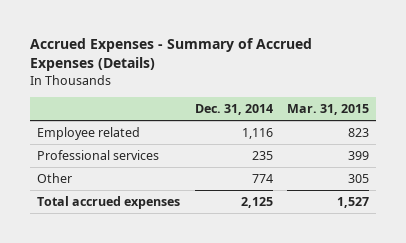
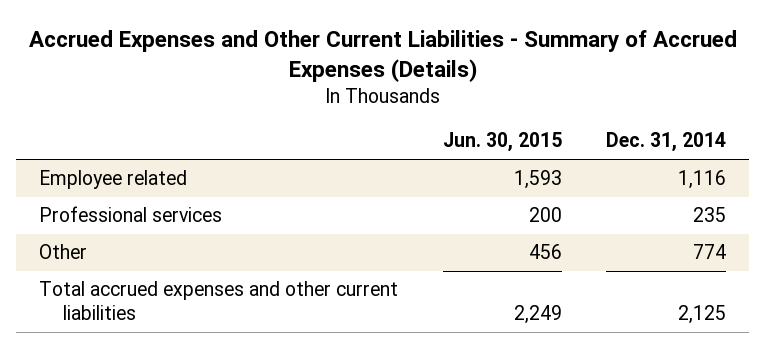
- Accrued Expenses - Summary of Accrued Expenses (Details)
+ Accrued Expenses and Other Current Liabilities - Summary of Accrued Expenses (Details)
- | Dec. 31, 2014 | Mar. 31, 2015
+ | Jun. 30, 2015 | Dec. 31, 2014
- Total accrued expenses | 2,125 | 1,527
+ Total accrued expenses and other current liabilities | 2,249 | 2,125

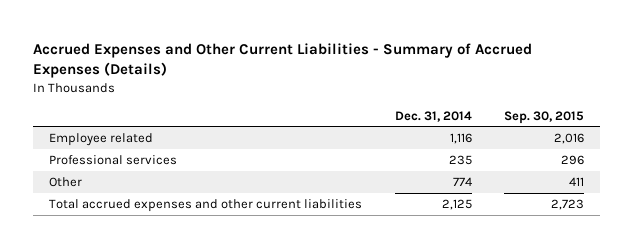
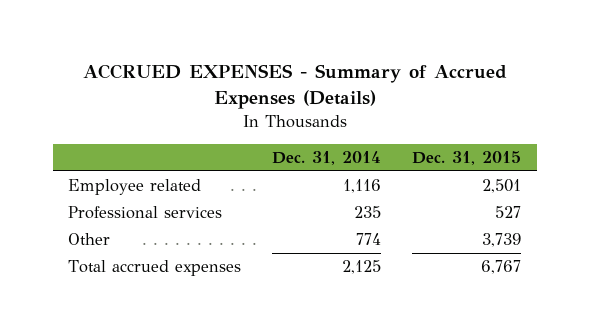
- Accrued Expenses and Other Current Liabilities - Summary of Accrued Expenses (Details)
+ ACCRUED EXPENSES - Summary of Accrued Expenses (Details)
- | Dec. 31, 2014 | Sep. 30, 2015
+ | Dec. 31, 2014 | Dec. 31, 2015
- Total accrued expenses and other current liabilities | 2,125 | 2,723
+ Total accrued expenses | 2,125 | 6,767

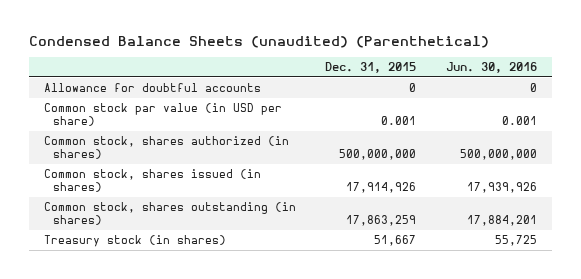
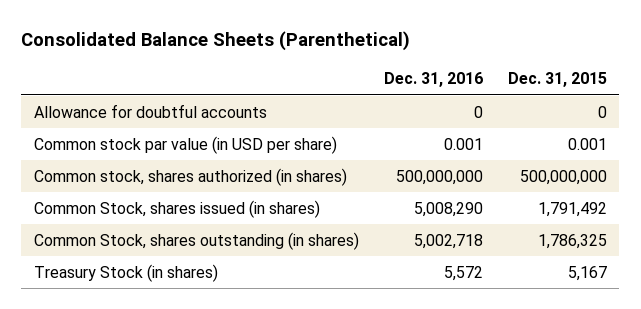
- Condensed Balance Sheets (unaudited) (Parenthetical)
+ Consolidated Balance Sheets (Parenthetical)
- | Dec. 31, 2015 | Jun. 30, 2016
+ | Dec. 31, 2016 | Dec. 31, 2015
- Common stock, shares issued (in shares) | 17,914,926 | 17,939,926
- Common stock, shares outstanding (in shares) | 17,863,259 | 17,884,201
- Treasury stock (in shares) | 51,667 | 55,725
+ Common Stock, shares issued (in shares) | 5,008,290 | 1,791,492
+ Common Stock, shares outstanding (in shares) | 5,002,718 | 1,786,325
+ Treasury Stock (in shares) | 5,572 | 5,167

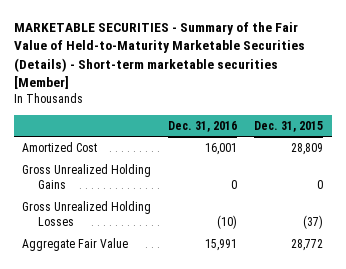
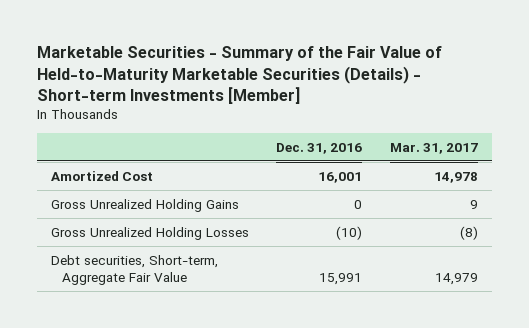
- MARKETABLE SECURITIES - Summary of the Fair Value of Held-to-Maturity Marketable Securities (Details) - Short-term marketable securities [Member]
+ Marketable Securities - Summary of the Fair Value of Held-to-Maturity Marketable Securities (Details) - Short-term Investments [Member]
- | Dec. 31, 2016 | Dec. 31, 2015
+ | Dec. 31, 2016 | Mar. 31, 2017
- Aggregate Fair Value | 15,991 | 28,772
+ Debt securities, Short-term, Aggregate Fair Value | 15,991 | 14,979

